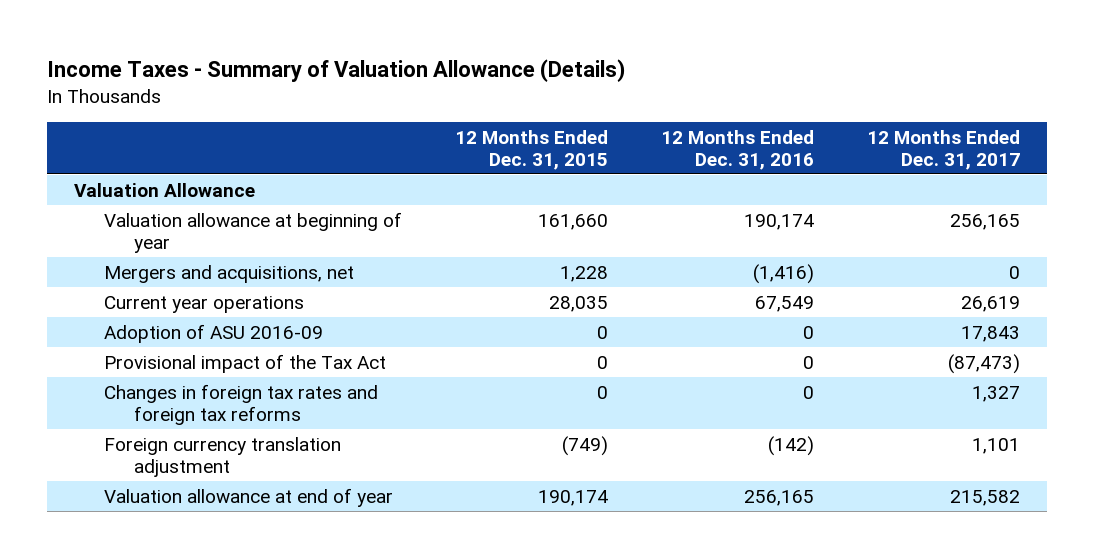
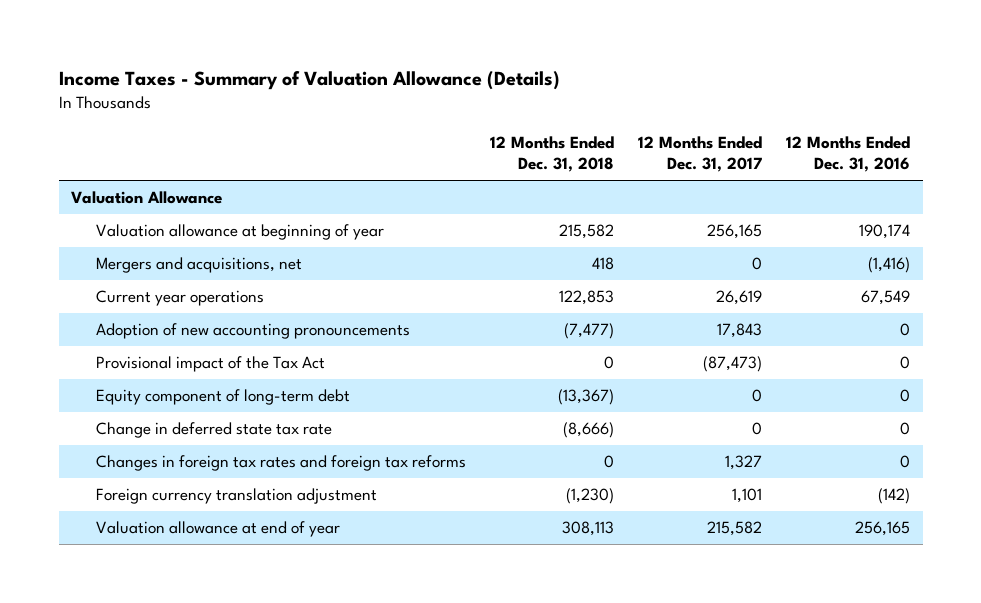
- | 12 Months Ended Dec. 31, 2015 | 12 Months Ended Dec. 31, 2016 | 12 Months Ended Dec. 31, 2017
+ | 12 Months Ended Dec. 31, 2018 | 12 Months Ended Dec. 31, 2017 | 12 Months Ended Dec. 31, 2016
- Adoption of ASU 2016-09 | 0 | 0 | 17,843
+ Adoption of new accounting pronouncements | (7,477) | 17,843 | 0
+ Equity component of long-term debt | (13,367) | 0 | 0
+ Change in deferred state tax rate | (8,666) | 0 | 0

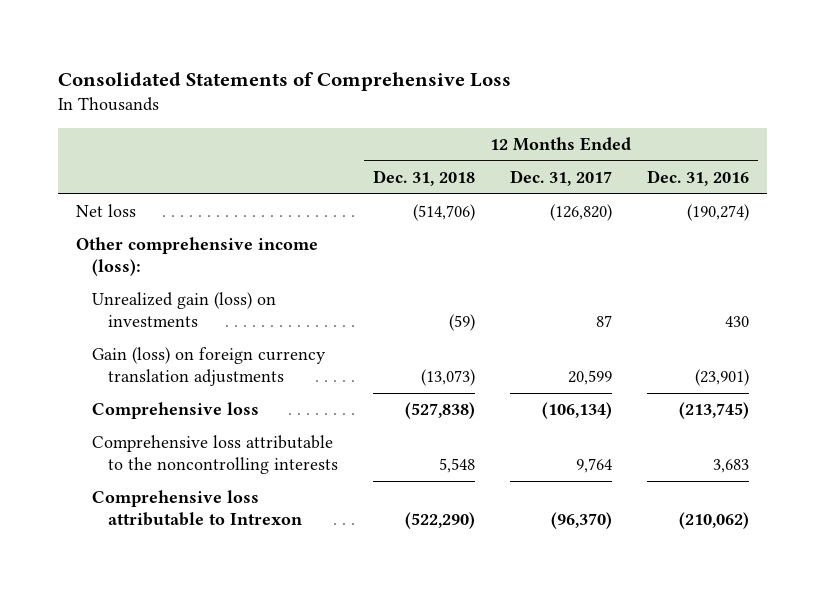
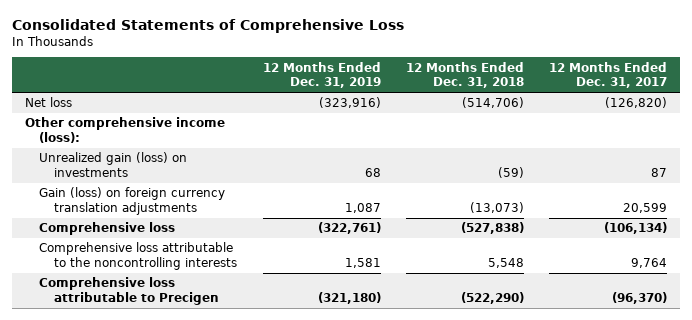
- | 12 Months Ended Dec. 31, 2018 | 12 Months Ended Dec. 31, 2017 | 12 Months Ended Dec. 31, 2016
+ | 12 Months Ended Dec. 31, 2019 | 12 Months Ended Dec. 31, 2018 | 12 Months Ended Dec. 31, 2017
- Comprehensive loss attributable to Intrexon | (522,290) | (96,370) | (210,062)
+ Comprehensive loss attributable to Precigen | (321,180) | (522,290) | (96,370)

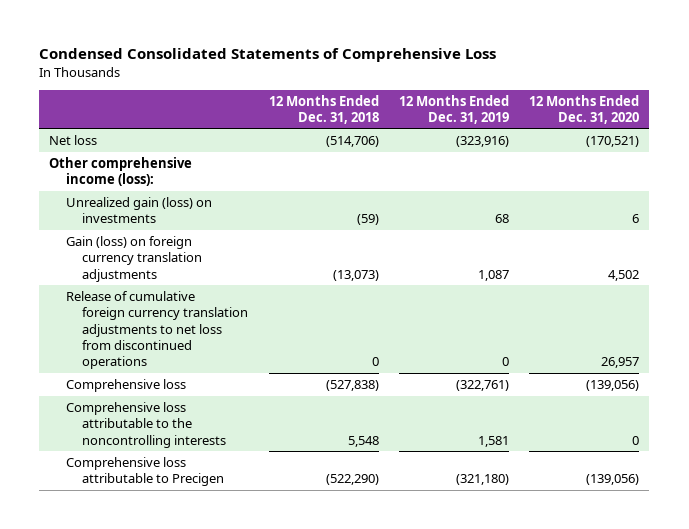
- Consolidated Statements of Comprehensive Loss
+ Condensed Consolidated Statements of Comprehensive Loss
- | 12 Months Ended Dec. 31, 2019 | 12 Months Ended Dec. 31, 2018 | 12 Months Ended Dec. 31, 2017
+ | 12 Months Ended Dec. 31, 2018 | 12 Months Ended Dec. 31, 2019 | 12 Months Ended Dec. 31, 2020
+ Release of cumulative foreign currency translation adjustments to net loss from discontinued operations | 0 | 0 | 26,957

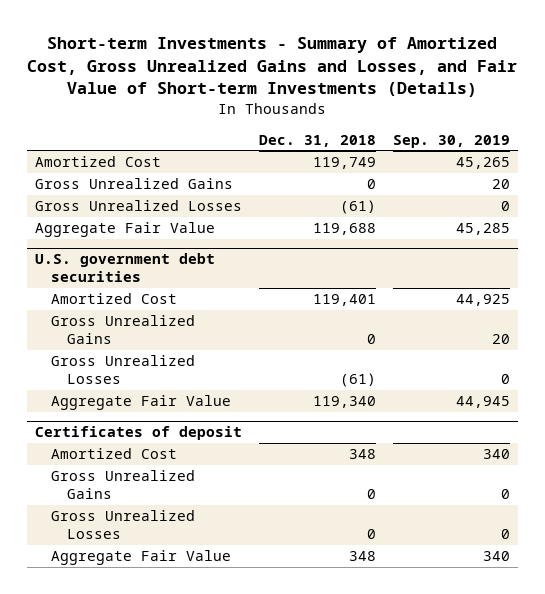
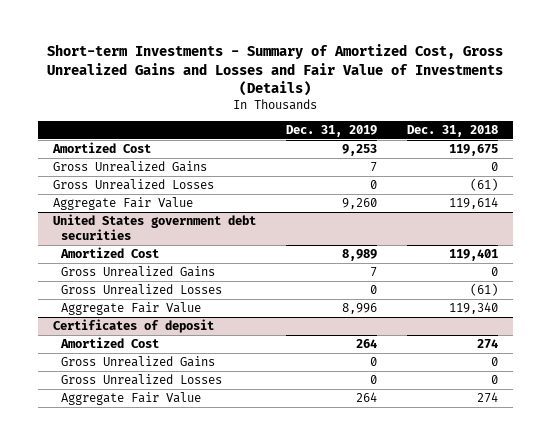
- Short-term Investments - Summary of Amortized Cost, Gross Unrealized Gains and Losses, and Fair Value of Short-term Investments (Details)
+ Short-term Investments - Summary of Amortized Cost, Gross Unrealized Gains and Losses and Fair Value of Investments (Details)
- | Dec. 31, 2018 | Sep. 30, 2019
+ | Dec. 31, 2019 | Dec. 31, 2018
- Amortized Cost | 119,749 | 45,265
+ Amortized Cost | 9,253 | 119,675
- Aggregate Fair Value | 119,688 | 45,285
- U.S. government debt securities
+ Aggregate Fair Value | 9,260 | 119,614
+ United States government debt securities
@ Certificates of deposit
- Amortized Cost | 348 | 340
+ Amortized Cost | 264 | 274
- Aggregate Fair Value | 348 | 340
+ Aggregate Fair Value | 264 | 274

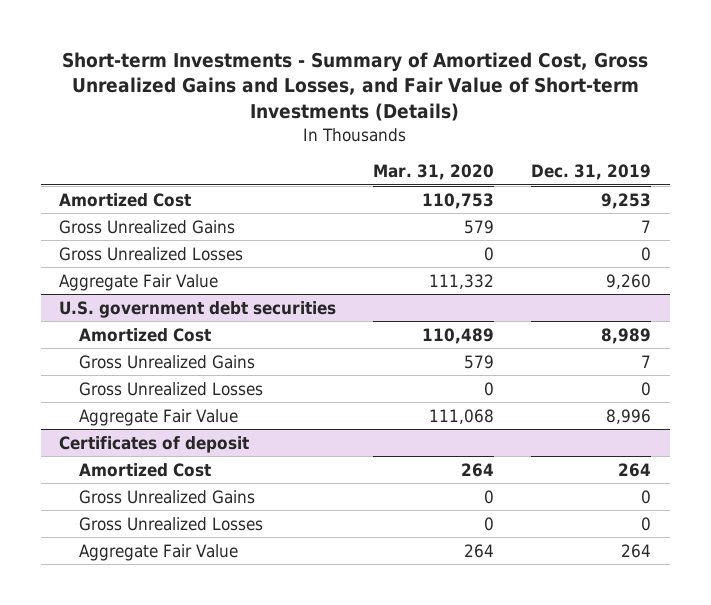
- Short-term Investments - Summary of Amortized Cost, Gross Unrealized Gains and Losses and Fair Value of Investments (Details)
+ Short-term Investments - Summary of Amortized Cost, Gross Unrealized Gains and Losses, and Fair Value of Short-term Investments (Details)
- | Dec. 31, 2019 | Dec. 31, 2018
+ | Mar. 31, 2020 | Dec. 31, 2019
- United States government debt securities
+ U.S. government debt securities

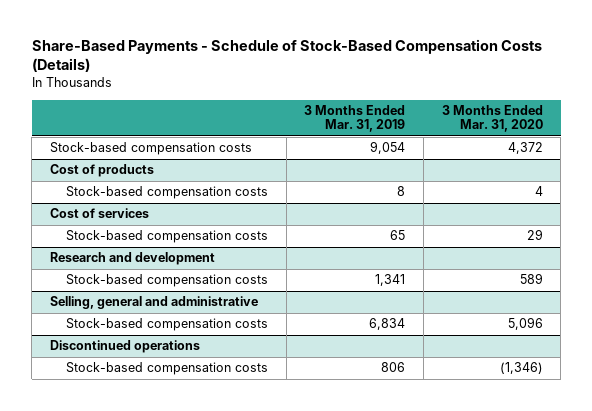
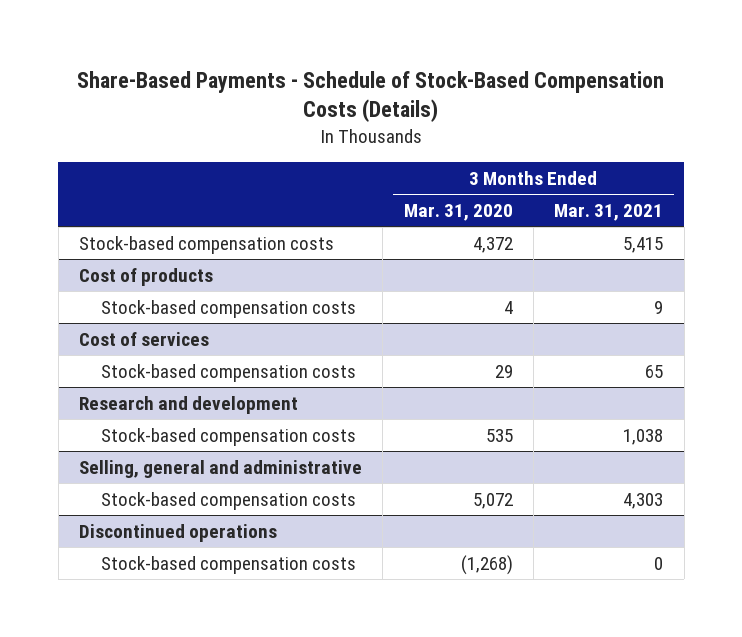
- | 3 Months Ended Mar. 31, 2019 | 3 Months Ended Mar. 31, 2020
+ | 3 Months Ended Mar. 31, 2020 | 3 Months Ended Mar. 31, 2021
@ Research and development
- Stock-based compensation costs | 1,341 | 589
+ Stock-based compensation costs | 535 | 1,038
@ Selling, general and administrative
- Stock-based compensation costs | 6,834 | 5,096
+ Stock-based compensation costs | 5,072 | 4,303
@ Discontinued operations
- Stock-based compensation costs | 806 | (1,346)
+ Stock-based compensation costs | (1,268) | 0

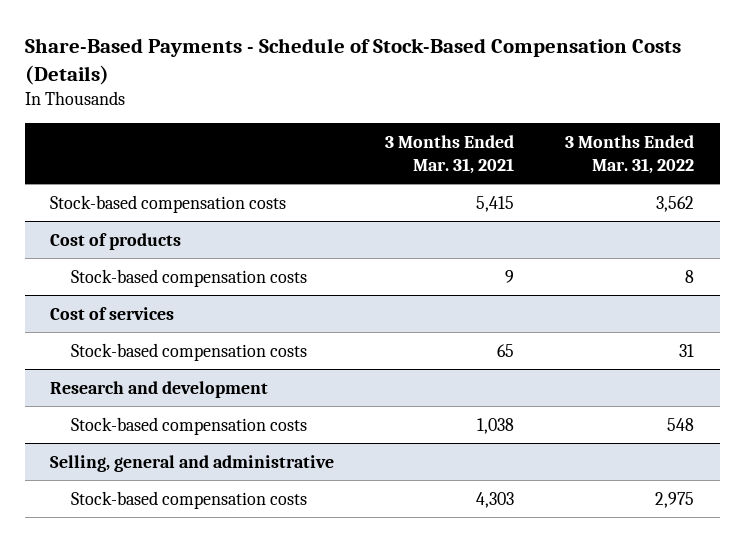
- | 3 Months Ended Mar. 31, 2020 | 3 Months Ended Mar. 31, 2021
+ | 3 Months Ended Mar. 31, 2021 | 3 Months Ended Mar. 31, 2022
- Discontinued operations
- Stock-based compensation costs | (1,268) | 0

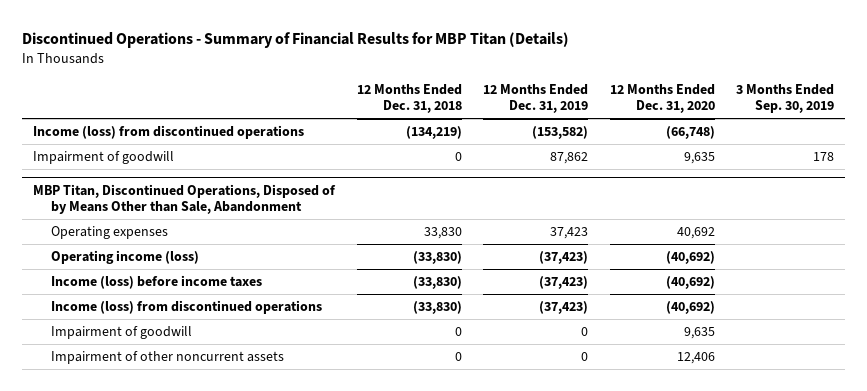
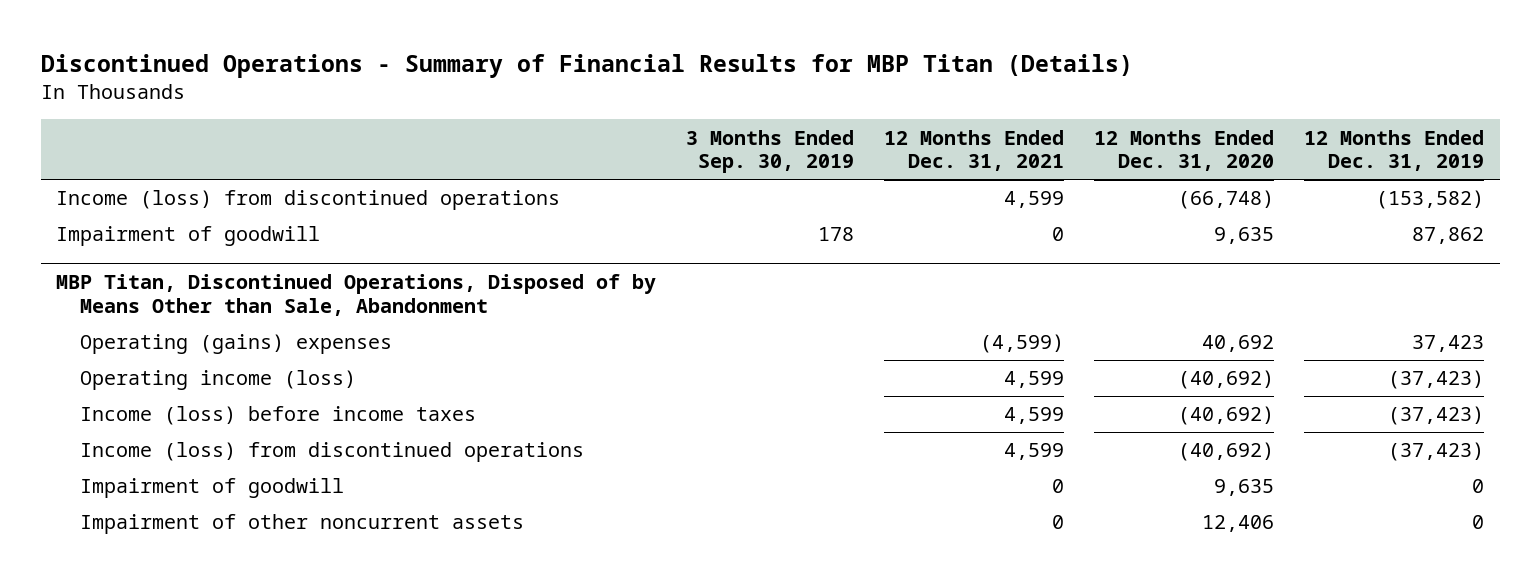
- | 12 Months Ended Dec. 31, 2018 | 12 Months Ended Dec. 31, 2019 | 12 Months Ended Dec. 31, 2020 | 3 Months Ended Sep. 30, 2019
+ | 3 Months Ended Sep. 30, 2019 | 12 Months Ended Dec. 31, 2021 | 12 Months Ended Dec. 31, 2020 | 12 Months Ended Dec. 31, 2019
@ MBP Titan, Discontinued Operations, Disposed of by Means Other than Sale, Abandonment
- Operating expenses | 33,830 | 37,423 | 40,692 |
+ Operating (gains) expenses | | (4,599) | 40,692 | 37,423

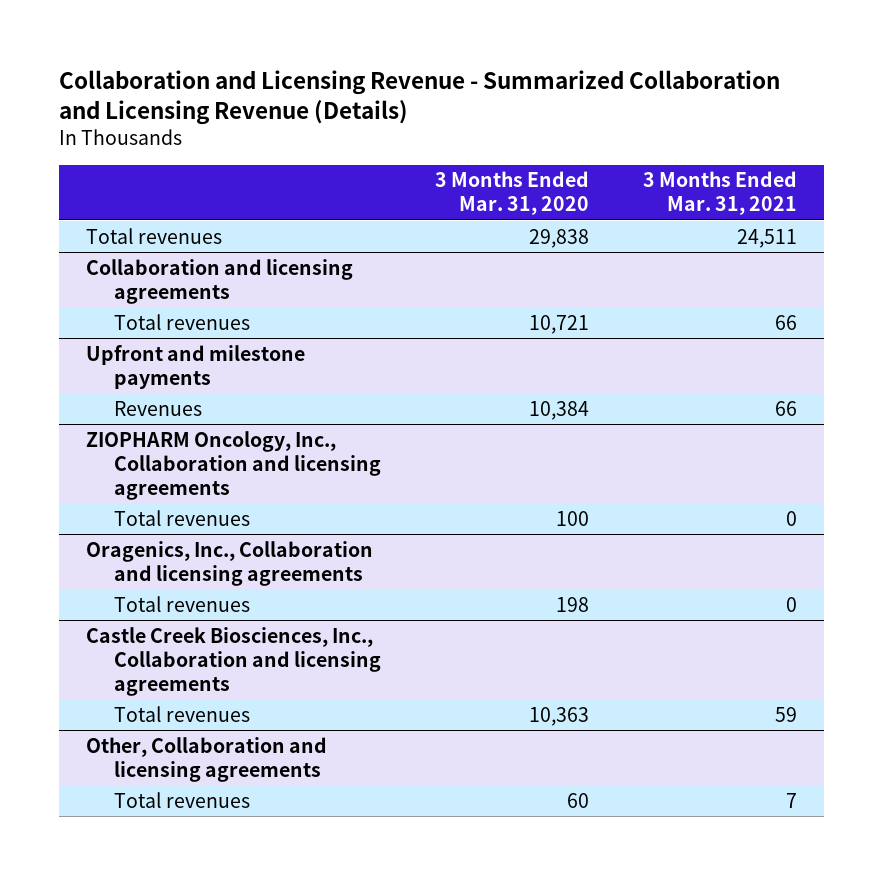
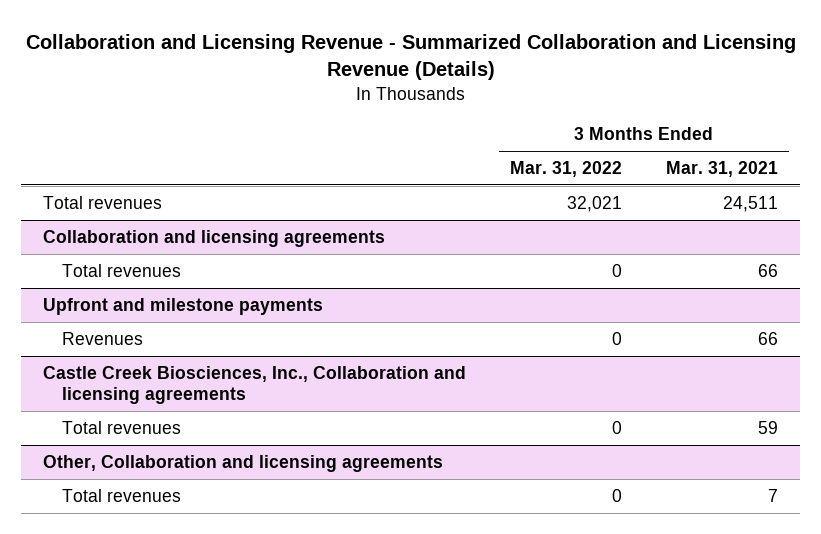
- | 3 Months Ended Mar. 31, 2020 | 3 Months Ended Mar. 31, 2021
+ | 3 Months Ended Mar. 31, 2022 | 3 Months Ended Mar. 31, 2021
- ZIOPHARM Oncology, Inc., Collaboration and licensing agreements
- Total revenues | 100 | 0
- Oragenics, Inc., Collaboration and licensing agreements
- Total revenues | 198 | 0

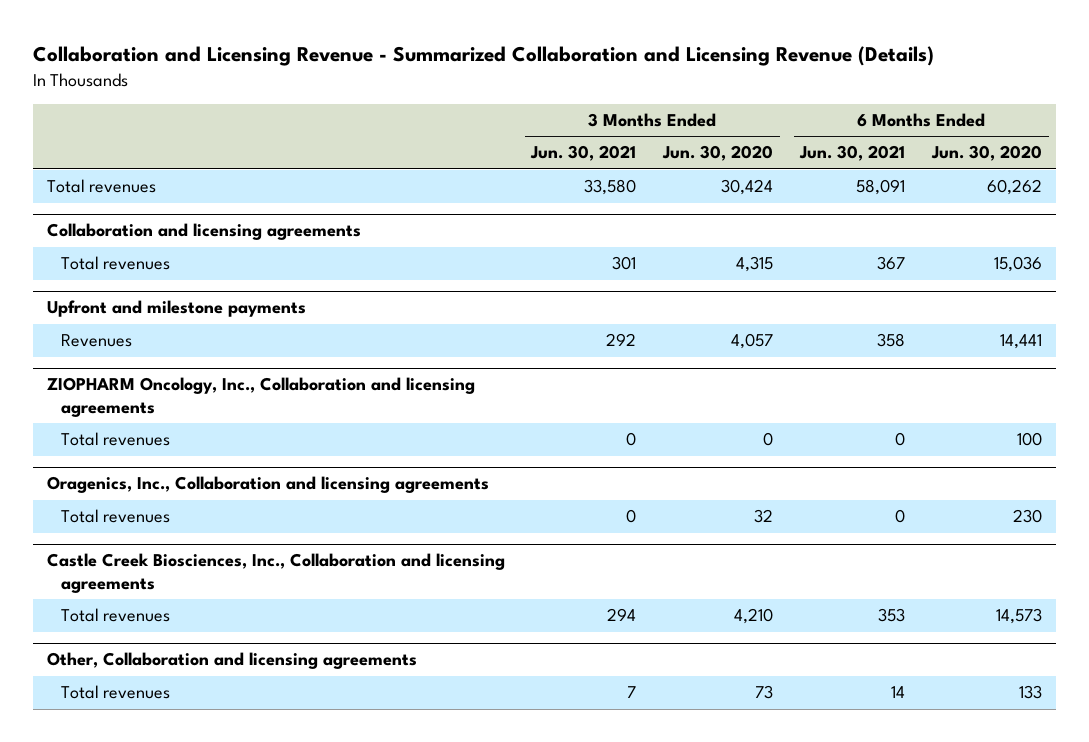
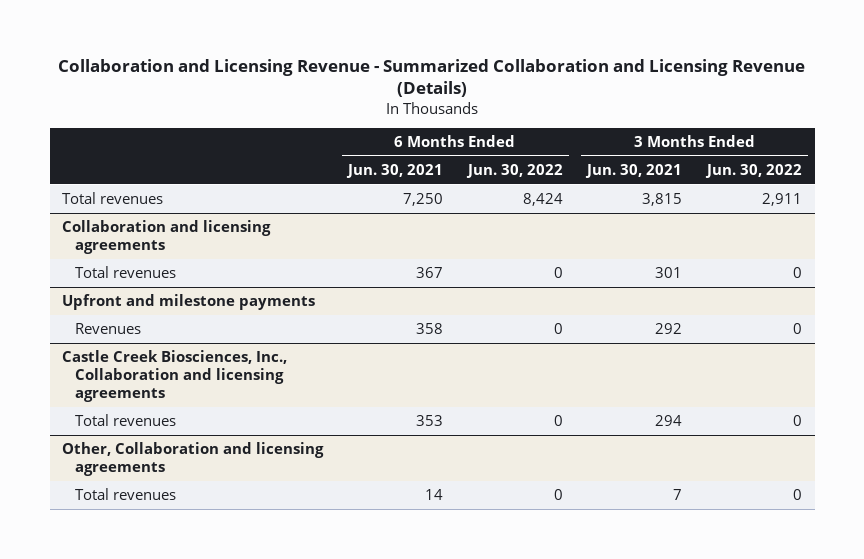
- | 3 Months Ended Jun. 30, 2021 | 3 Months Ended Jun. 30, 2020 | 6 Months Ended Jun. 30, 2021 | 6 Months Ended Jun. 30, 2020
+ | 6 Months Ended Jun. 30, 2021 | 6 Months Ended Jun. 30, 2022 | 3 Months Ended Jun. 30, 2021 | 3 Months Ended Jun. 30, 2022
- Total revenues | 33,580 | 30,424 | 58,091 | 60,262
+ Total revenues | 7,250 | 8,424 | 3,815 | 2,911
- ZIOPHARM Oncology, Inc., Collaboration and licensing agreements
- Total revenues | 0 | 0 | 0 | 100
- Oragenics, Inc., Collaboration and licensing agreements
- Total revenues | 0 | 32 | 0 | 230

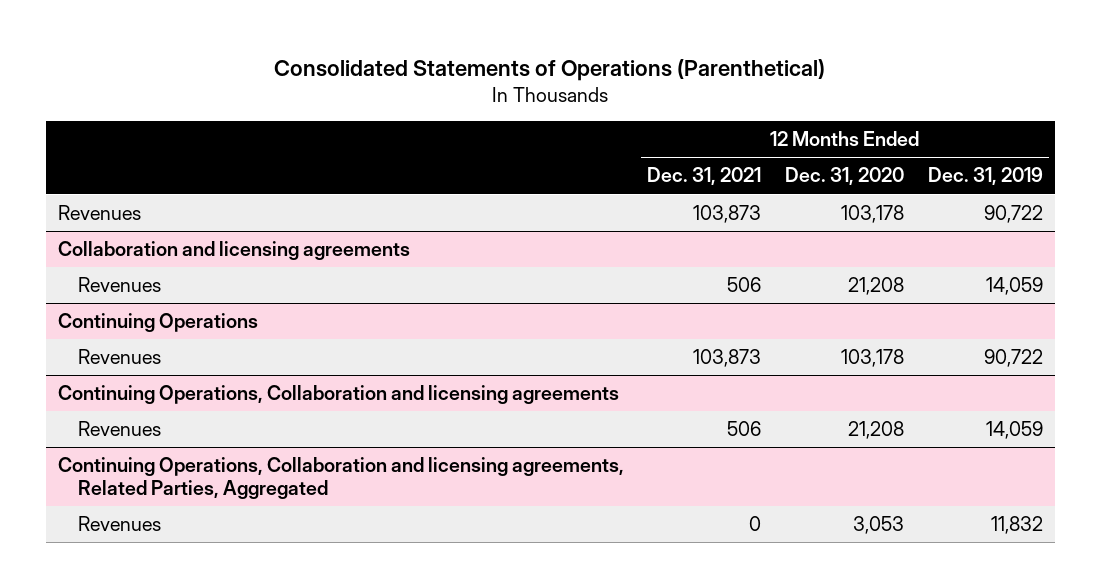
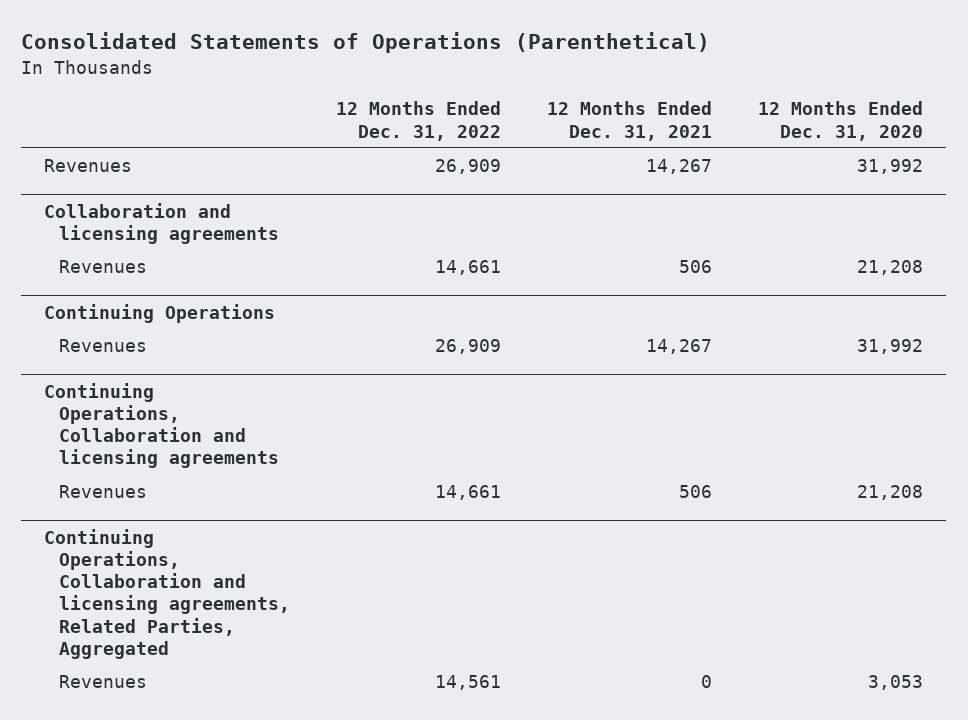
- | 12 Months Ended Dec. 31, 2021 | 12 Months Ended Dec. 31, 2020 | 12 Months Ended Dec. 31, 2019
+ | 12 Months Ended Dec. 31, 2022 | 12 Months Ended Dec. 31, 2021 | 12 Months Ended Dec. 31, 2020
- Revenues | 103,873 | 103,178 | 90,722
+ Revenues | 26,909 | 14,267 | 31,992
@ Continuing Operations
- Revenues | 103,873 | 103,178 | 90,722
+ Revenues | 26,909 | 14,267 | 31,992

